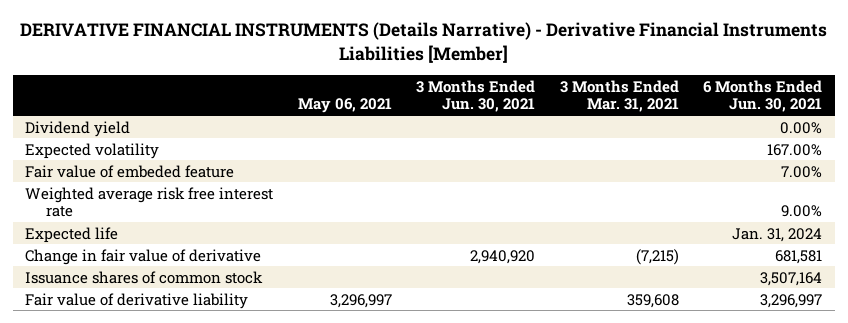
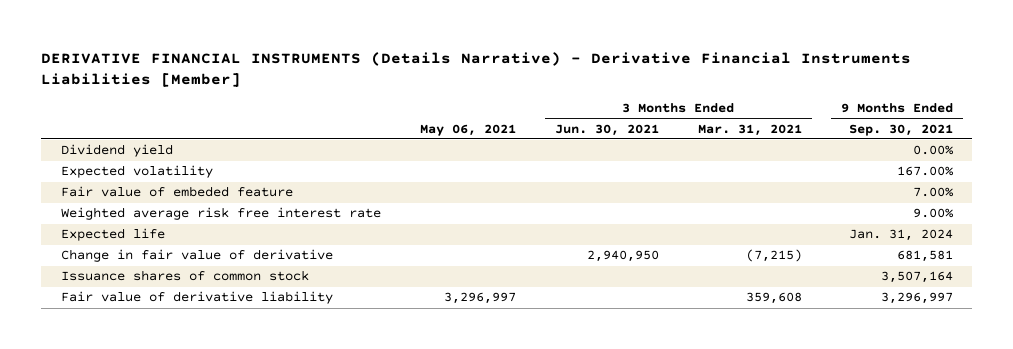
- | May 06, 2021 | 3 Months Ended Jun. 30, 2021 | 3 Months Ended Mar. 31, 2021 | 6 Months Ended Jun. 30, 2021
+ | May 06, 2021 | 3 Months Ended Jun. 30, 2021 | 3 Months Ended Mar. 31, 2021 | 9 Months Ended Sep. 30, 2021
- Change in fair value of derivative | | 2,940,920 | (7,215) | 681,581
+ Change in fair value of derivative | | 2,940,950 | (7,215) | 681,581

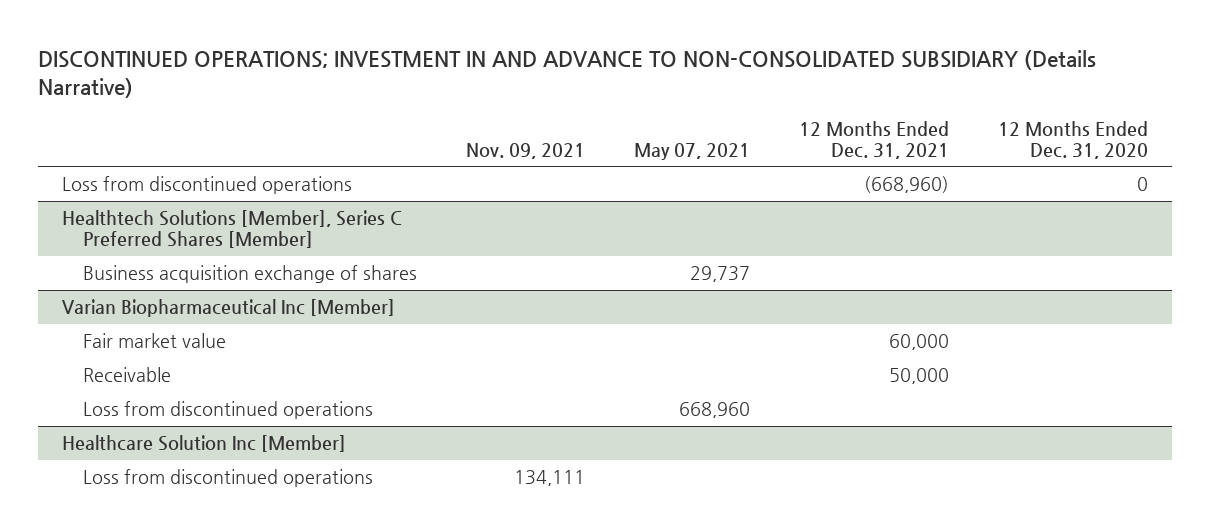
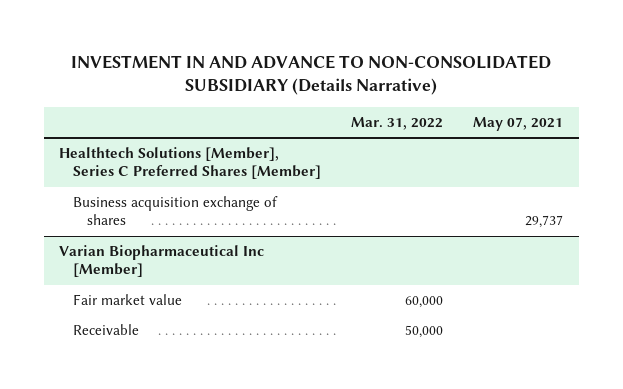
- DISCONTINUED OPERATIONS; INVESTMENT IN AND ADVANCE TO NON-CONSOLIDATED SUBSIDIARY (Details Narrative)
+ INVESTMENT IN AND ADVANCE TO NON-CONSOLIDATED SUBSIDIARY (Details Narrative)
- | Nov. 09, 2021 | May 07, 2021 | 12 Months Ended Dec. 31, 2021 | 12 Months Ended Dec. 31, 2020
+ | Mar. 31, 2022 | May 07, 2021
- Loss from discontinued operations | | | (668,960) | 0
@ Varian Biopharmaceutical Inc [Member]
- Loss from discontinued operations | | 668,960 | |
- Healthcare Solution Inc [Member]
- Loss from discontinued operations | 134,111 | | |

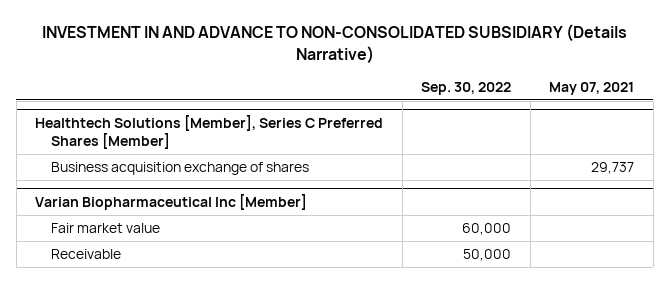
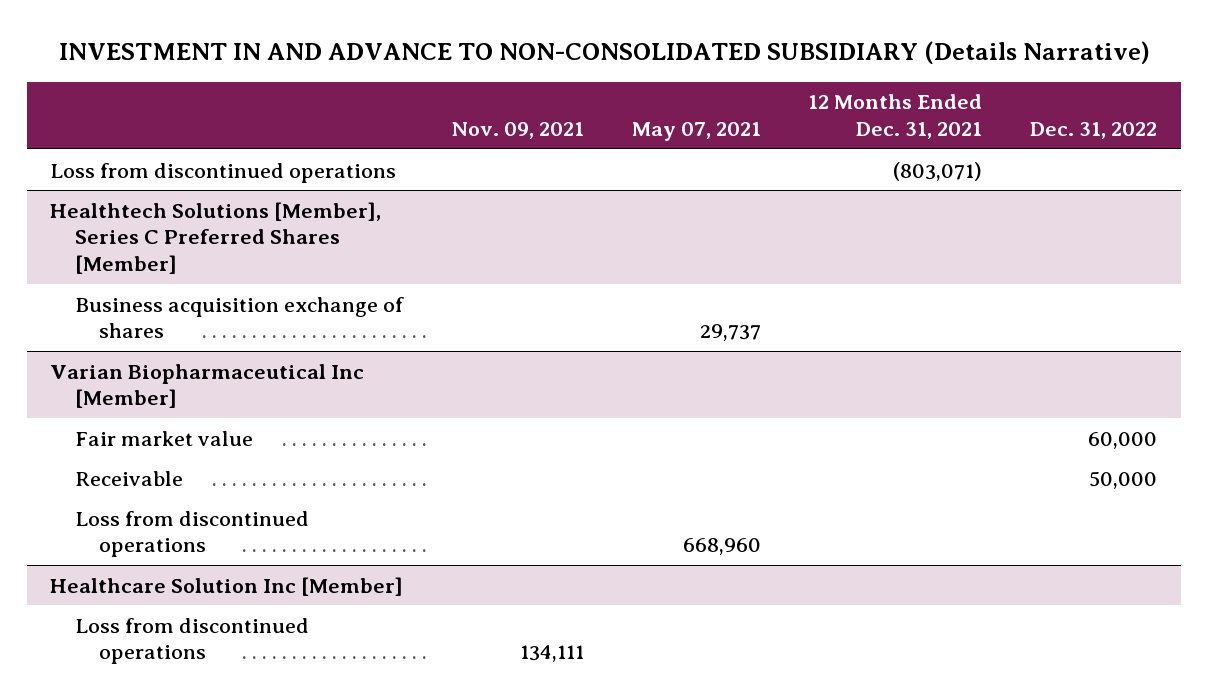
- | Sep. 30, 2022 | May 07, 2021
+ | Nov. 09, 2021 | May 07, 2021 | 12 Months Ended Dec. 31, 2021 | Dec. 31, 2022
+ Loss from discontinued operations | | | (803,071) |
@ Varian Biopharmaceutical Inc [Member]
+ Loss from discontinued operations | | 668,960 | |
+ Healthcare Solution Inc [Member]
+ Loss from discontinued operations | 134,111 | | |

